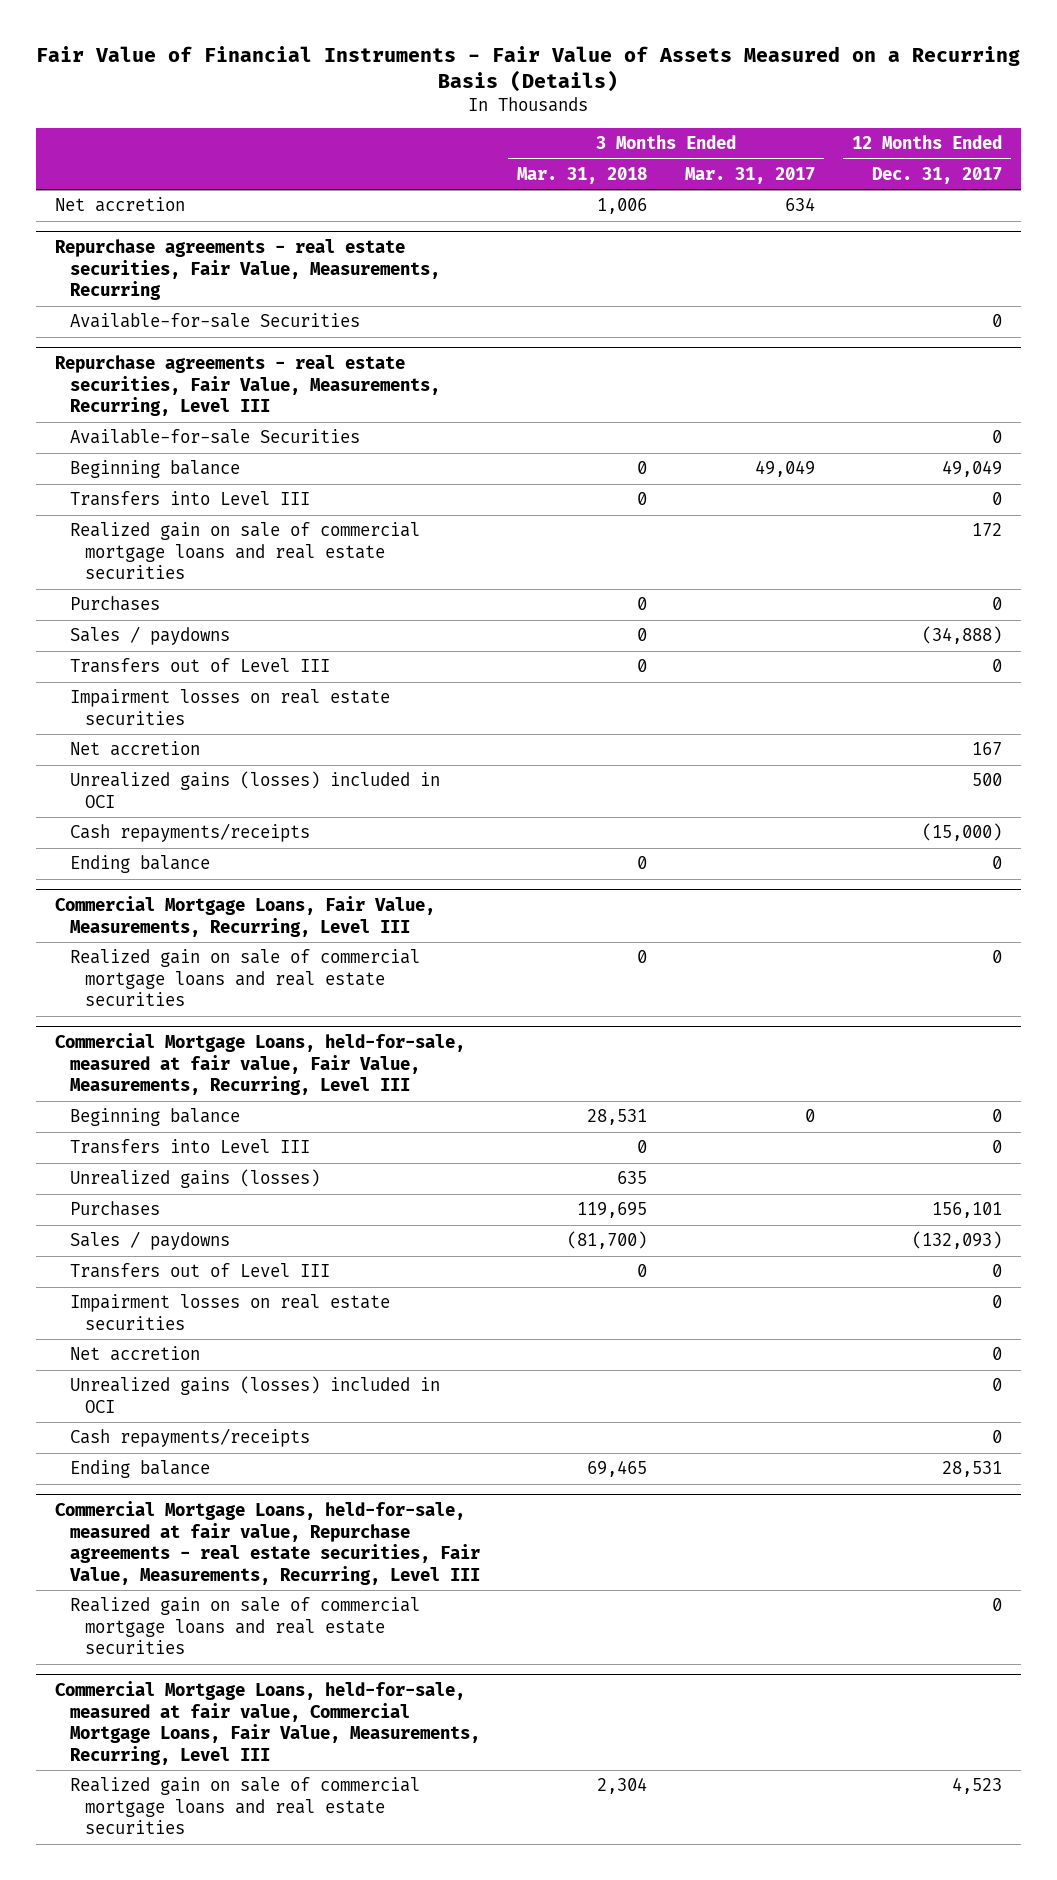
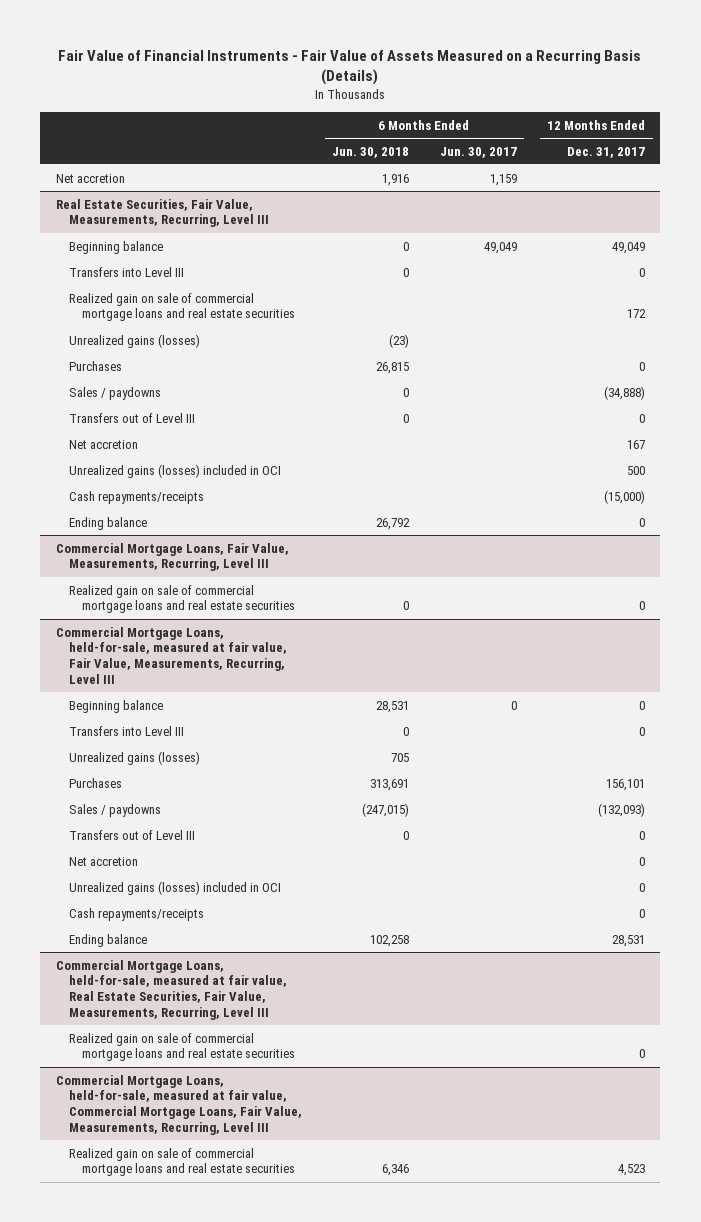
- | 3 Months Ended Mar. 31, 2018 | 3 Months Ended Mar. 31, 2017 | 12 Months Ended Dec. 31, 2017
+ | 6 Months Ended Jun. 30, 2018 | 6 Months Ended Jun. 30, 2017 | 12 Months Ended Dec. 31, 2017
- Repurchase agreements - real estate securities, Fair Value, Measurements, Recurring
- Available-for-sale Securities | | | 0
- Repurchase agreements - real estate securities, Fair Value, Measurements, Recurring, Level III
- Available-for-sale Securities | | | 0
+ Real Estate Securities, Fair Value, Measurements, Recurring, Level III
+ Unrealized gains (losses) | (23) | |
- Impairment losses on real estate securities
@ Commercial Mortgage Loans, held-for-sale, measured at fair value, Fair Value, Measurements, Recurring, Level III
- Impairment losses on real estate securities | | | 0
- Commercial Mortgage Loans, held-for-sale, measured at fair value, Repurchase agreements - real estate securities, Fair Value, Measurements, Recurring, Level III
+ Commercial Mortgage Loans, held-for-sale, measured at fair value, Real Estate Securities, Fair Value, Measurements, Recurring, Level III

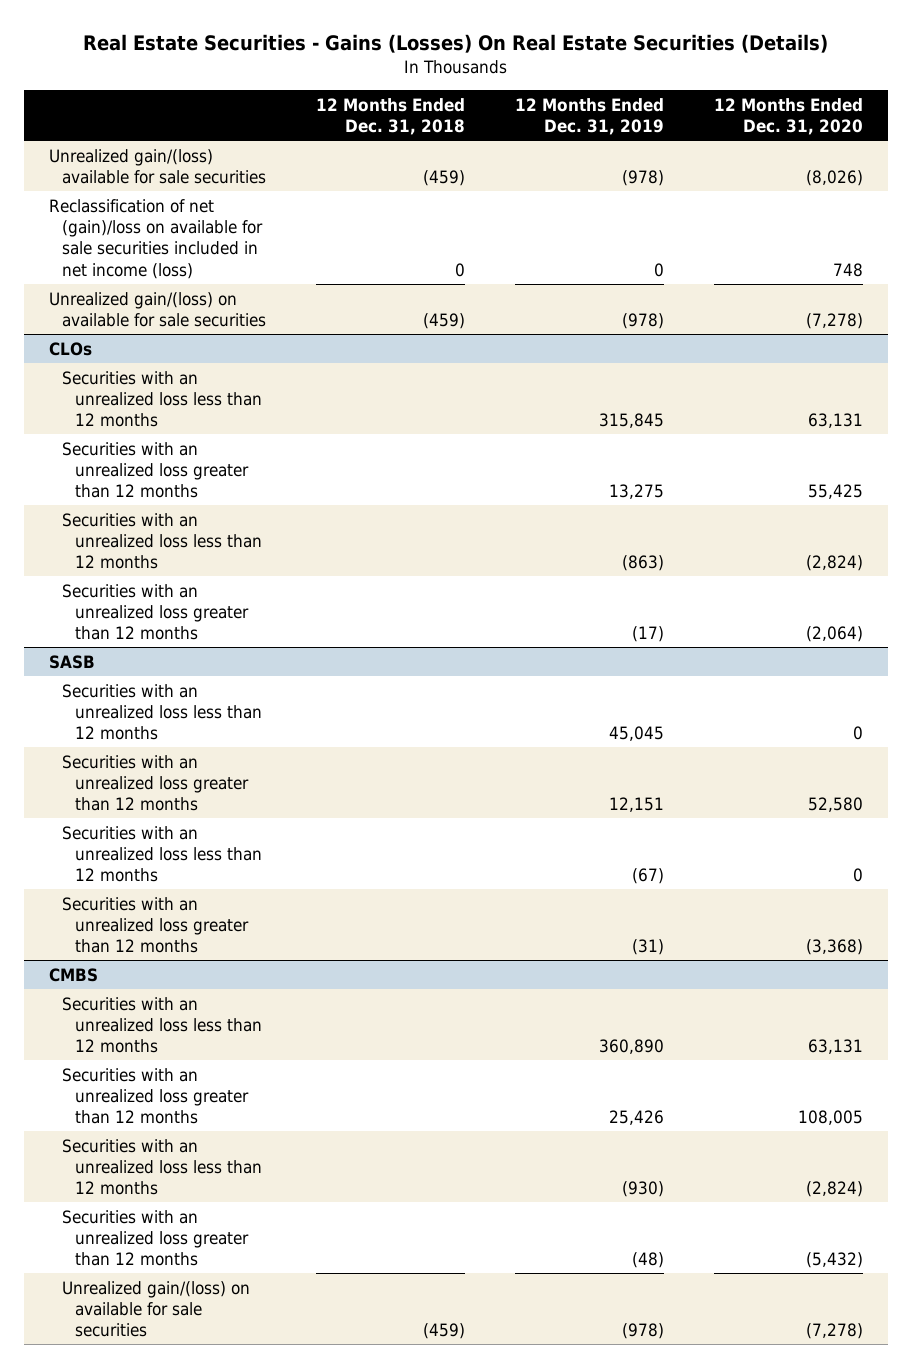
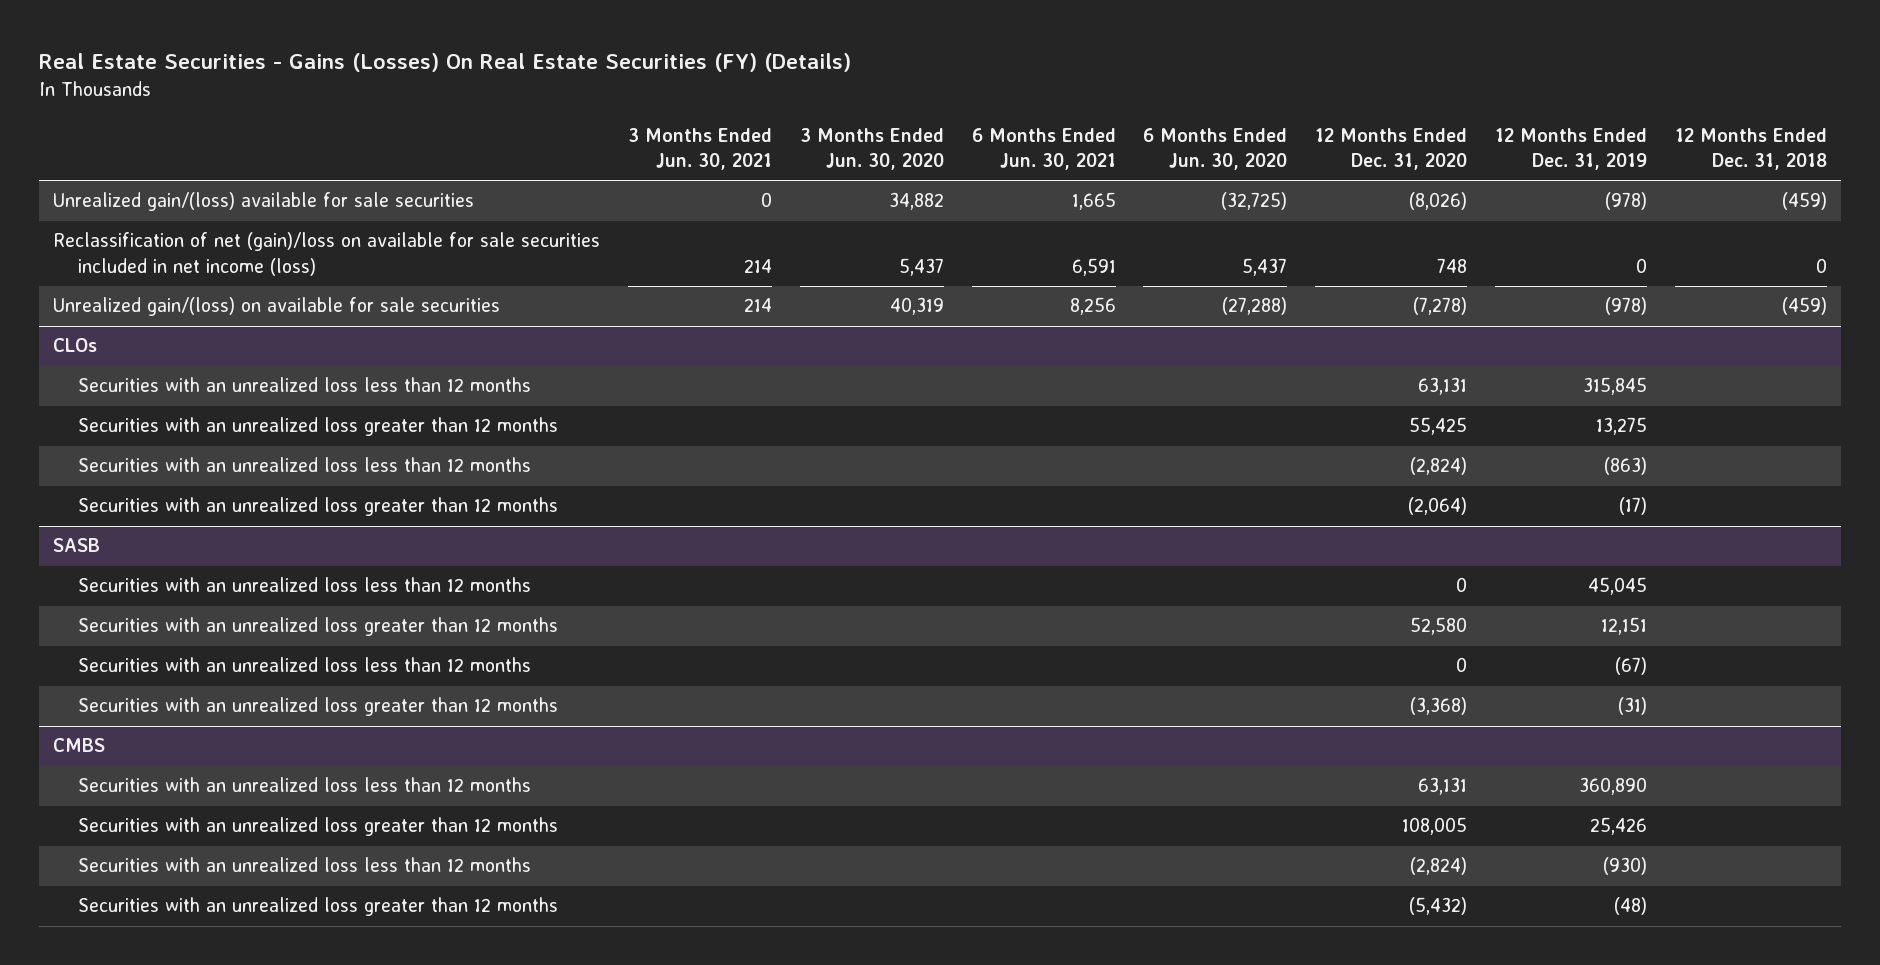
- Real Estate Securities - Gains (Losses) On Real Estate Securities (Details)
+ Real Estate Securities - Gains (Losses) On Real Estate Securities (FY) (Details)
- | 12 Months Ended Dec. 31, 2018 | 12 Months Ended Dec. 31, 2019 | 12 Months Ended Dec. 31, 2020
+ | 3 Months Ended Jun. 30, 2021 | 3 Months Ended Jun. 30, 2020 | 6 Months Ended Jun. 30, 2021 | 6 Months Ended Jun. 30, 2020 | 12 Months Ended Dec. 31, 2020 | 12 Months Ended Dec. 31, 2019 | 12 Months Ended Dec. 31, 2018
@ CMBS
- Unrealized gain/(loss) on available for sale securities | (459) | (978) | (7,278)

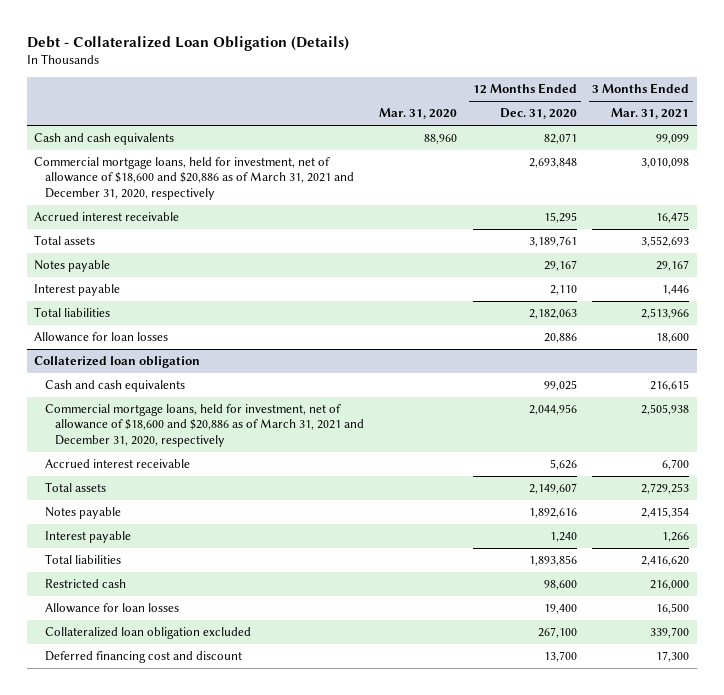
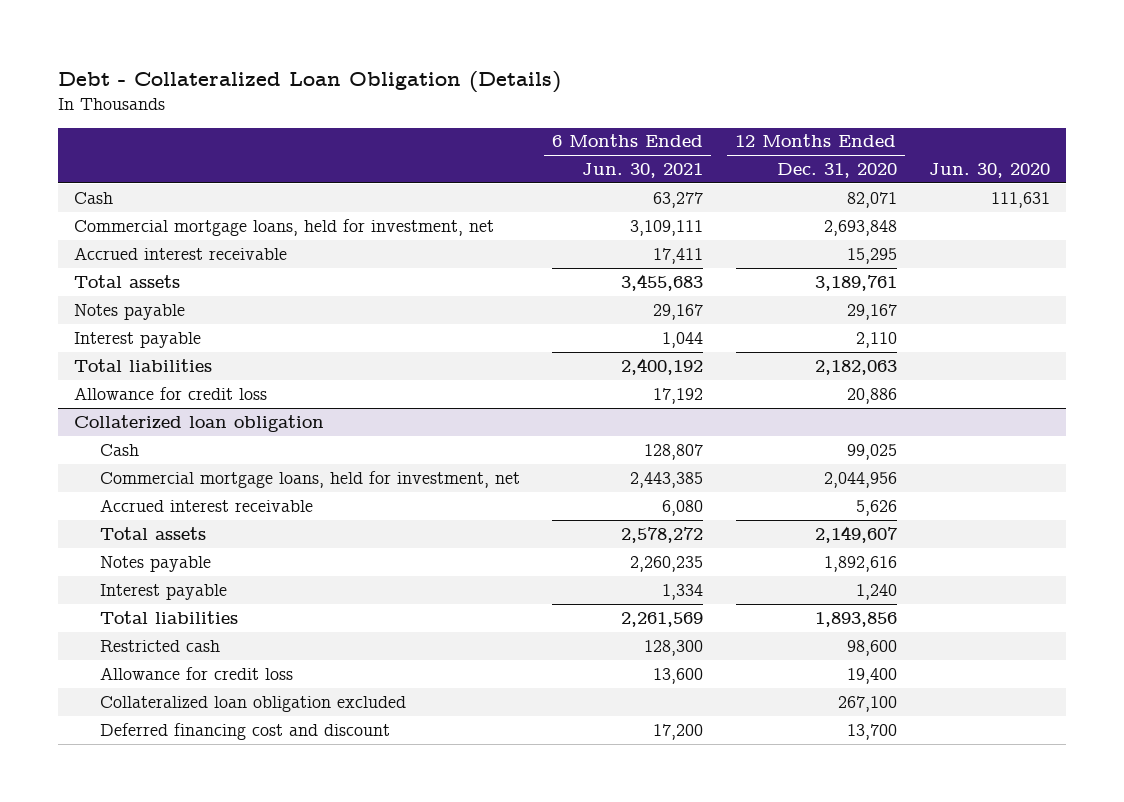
- | Mar. 31, 2020 | 12 Months Ended Dec. 31, 2020 | 3 Months Ended Mar. 31, 2021
+ | 6 Months Ended Jun. 30, 2021 | 12 Months Ended Dec. 31, 2020 | Jun. 30, 2020
- Cash and cash equivalents | 88,960 | 82,071 | 99,099
- Commercial mortgage loans, held for investment, net of allowance of $18,600 and $20,886 as of March 31, 2021 and December 31, 2020, respectively | | 2,693,848 | 3,010,098
+ Cash | 63,277 | 82,071 | 111,631
+ Commercial mortgage loans, held for investment, net | 3,109,111 | 2,693,848 |
- Allowance for loan losses | | 20,886 | 18,600
+ Allowance for credit loss | 17,192 | 20,886 |
@ Collaterized loan obligation
- Cash and cash equivalents | | 99,025 | 216,615
- Commercial mortgage loans, held for investment, net of allowance of $18,600 and $20,886 as of March 31, 2021 and December 31, 2020, respectively | | 2,044,956 | 2,505,938
+ Cash | 128,807 | 99,025 |
+ Commercial mortgage loans, held for investment, net | 2,443,385 | 2,044,956 |
- Allowance for loan losses | | 19,400 | 16,500
+ Allowance for credit loss | 13,600 | 19,400 |

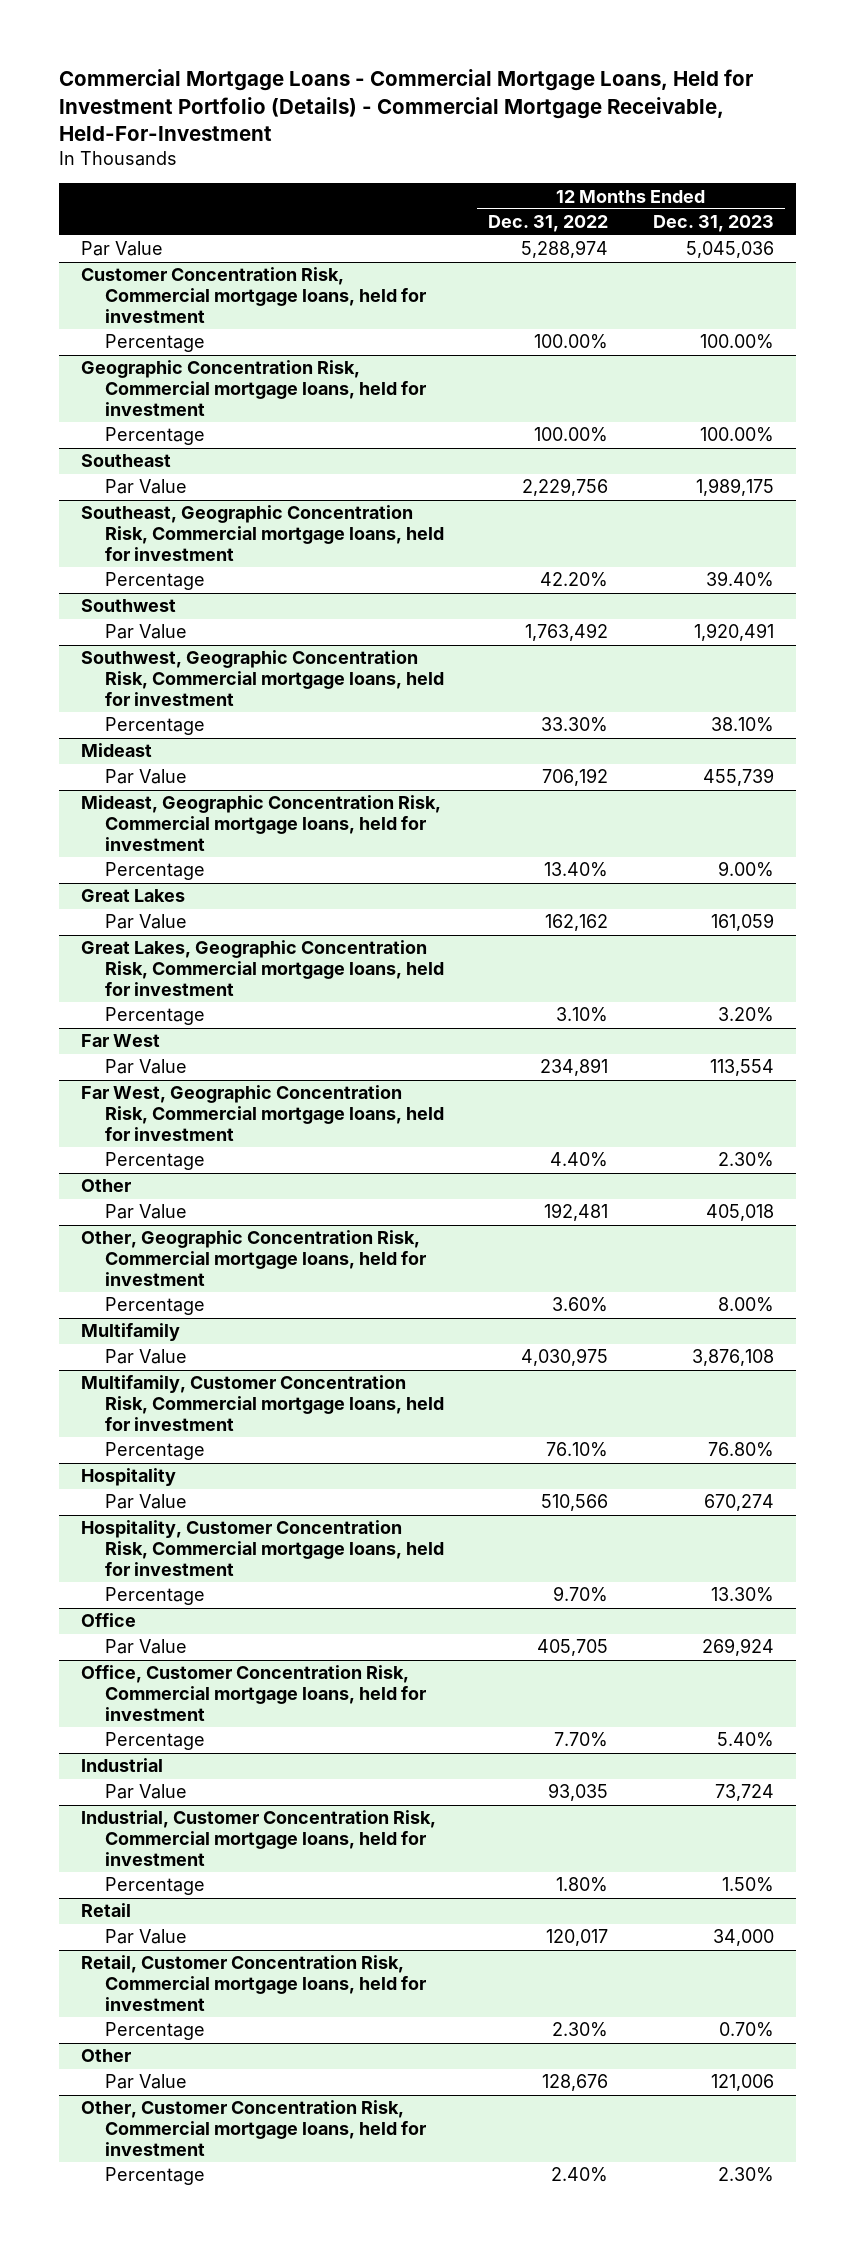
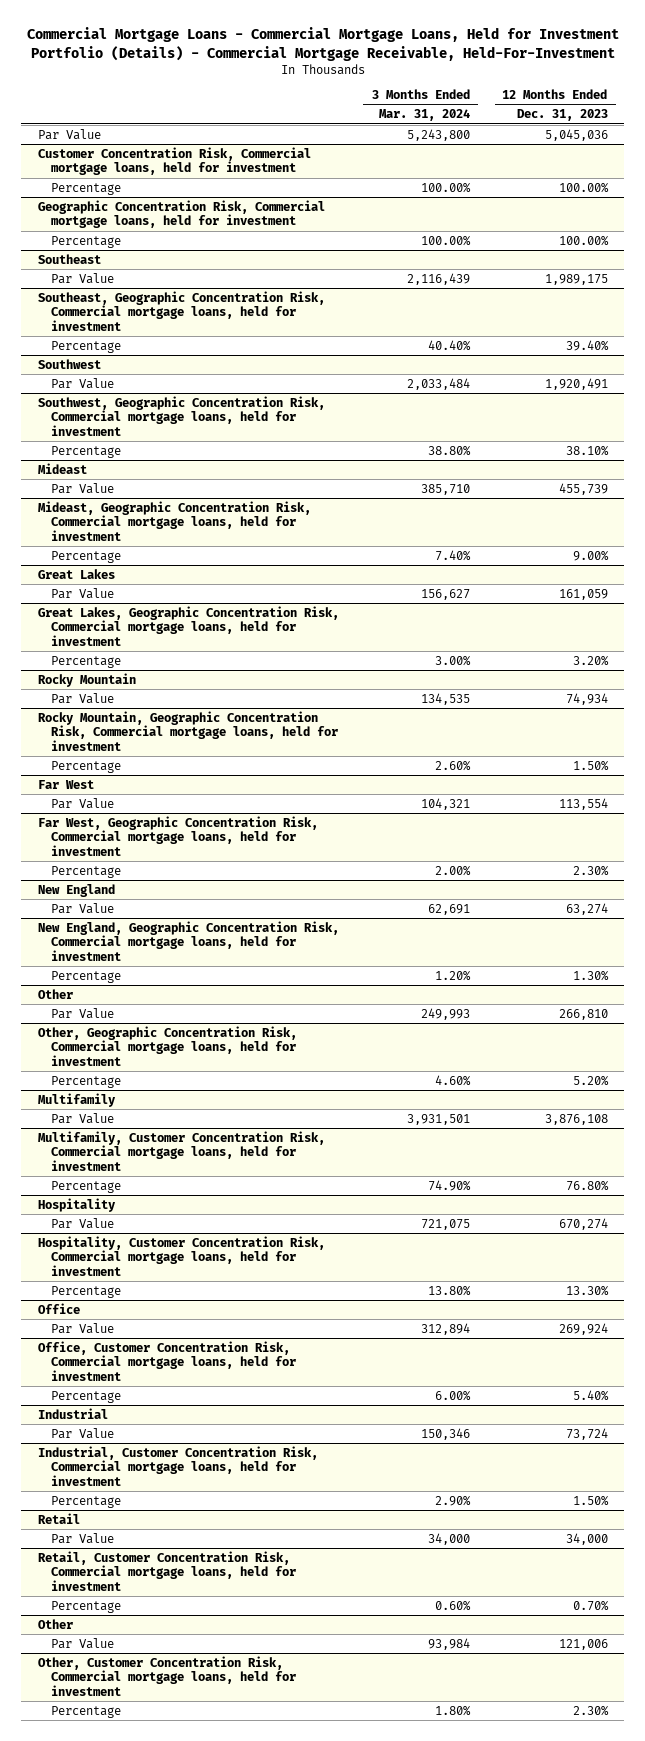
- | 12 Months Ended Dec. 31, 2022 | 12 Months Ended Dec. 31, 2023
+ | 3 Months Ended Mar. 31, 2024 | 12 Months Ended Dec. 31, 2023
+ Rocky Mountain
+ Par Value | 134,535 | 74,934
+ Rocky Mountain, Geographic Concentration Risk, Commercial mortgage loans, held for investment
+ Percentage | 2.60% | 1.50%
+ New England
+ Par Value | 62,691 | 63,274
+ New England, Geographic Concentration Risk, Commercial mortgage loans, held for investment
+ Percentage | 1.20% | 1.30%
@ Other
- Par Value | 192,481 | 405,018
+ Par Value | 249,993 | 266,810
@ Other, Geographic Concentration Risk, Commercial mortgage loans, held for investment
- Percentage | 3.60% | 8.00%
+ Percentage | 4.60% | 5.20%

